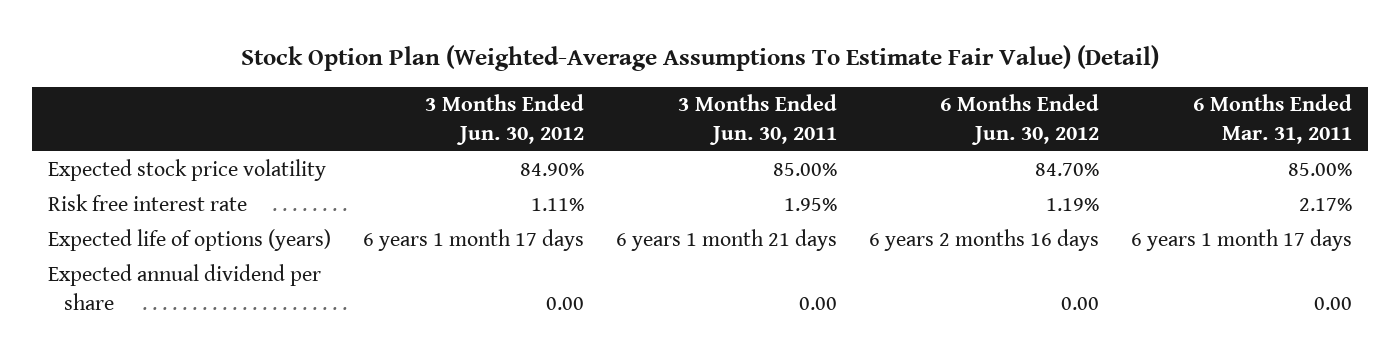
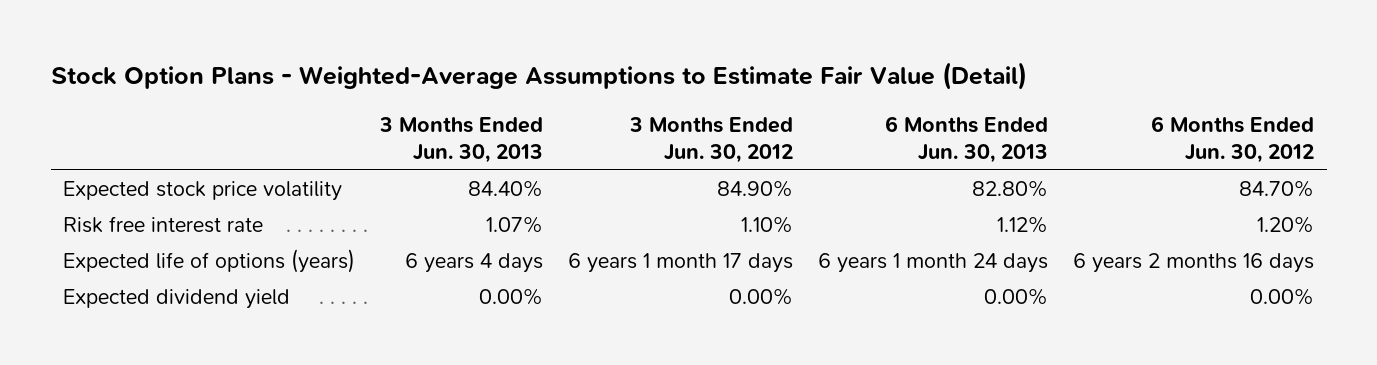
- Stock Option Plan (Weighted-Average Assumptions To Estimate Fair Value) (Detail)
+ Stock Option Plans - Weighted-Average Assumptions to Estimate Fair Value (Detail)
- | 3 Months Ended Jun. 30, 2012 | 3 Months Ended Jun. 30, 2011 | 6 Months Ended Jun. 30, 2012 | 6 Months Ended Mar. 31, 2011
+ | 3 Months Ended Jun. 30, 2013 | 3 Months Ended Jun. 30, 2012 | 6 Months Ended Jun. 30, 2013 | 6 Months Ended Jun. 30, 2012
- Risk free interest rate | 1.11% | 1.95% | 1.19% | 2.17%
+ Risk free interest rate | 1.07% | 1.10% | 1.12% | 1.20%
- Expected annual dividend per share | 0.00 | 0.00 | 0.00 | 0.00
+ Expected dividend yield | 0.00% | 0.00% | 0.00% | 0.00%

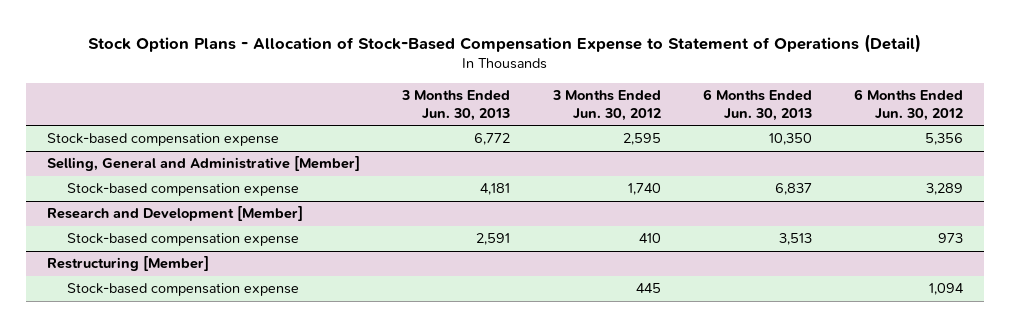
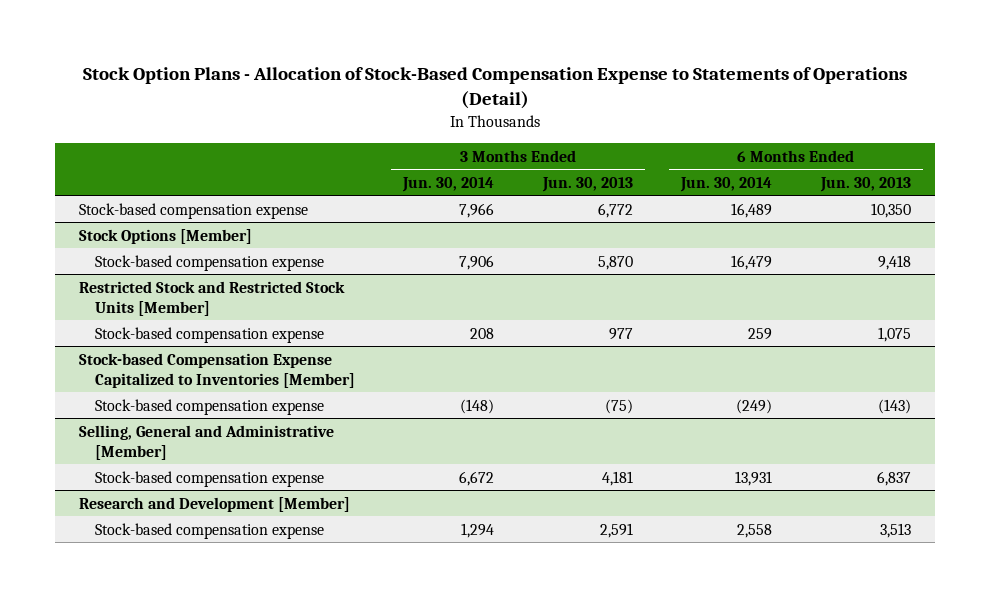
- Stock Option Plans - Allocation of Stock-Based Compensation Expense to Statement of Operations (Detail)
+ Stock Option Plans - Allocation of Stock-Based Compensation Expense to Statements of Operations (Detail)
- | 3 Months Ended Jun. 30, 2013 | 3 Months Ended Jun. 30, 2012 | 6 Months Ended Jun. 30, 2013 | 6 Months Ended Jun. 30, 2012
+ | 3 Months Ended Jun. 30, 2014 | 3 Months Ended Jun. 30, 2013 | 6 Months Ended Jun. 30, 2014 | 6 Months Ended Jun. 30, 2013
+ Stock Options [Member]
+ Stock-based compensation expense | 7,906 | 5,870 | 16,479 | 9,418
+ Restricted Stock and Restricted Stock Units [Member]
+ Stock-based compensation expense | 208 | 977 | 259 | 1,075
+ Stock-based Compensation Expense Capitalized to Inventories [Member]
+ Stock-based compensation expense | (148) | (75) | (249) | (143)
- Restructuring [Member]
- Stock-based compensation expense | | 445 | | 1,094

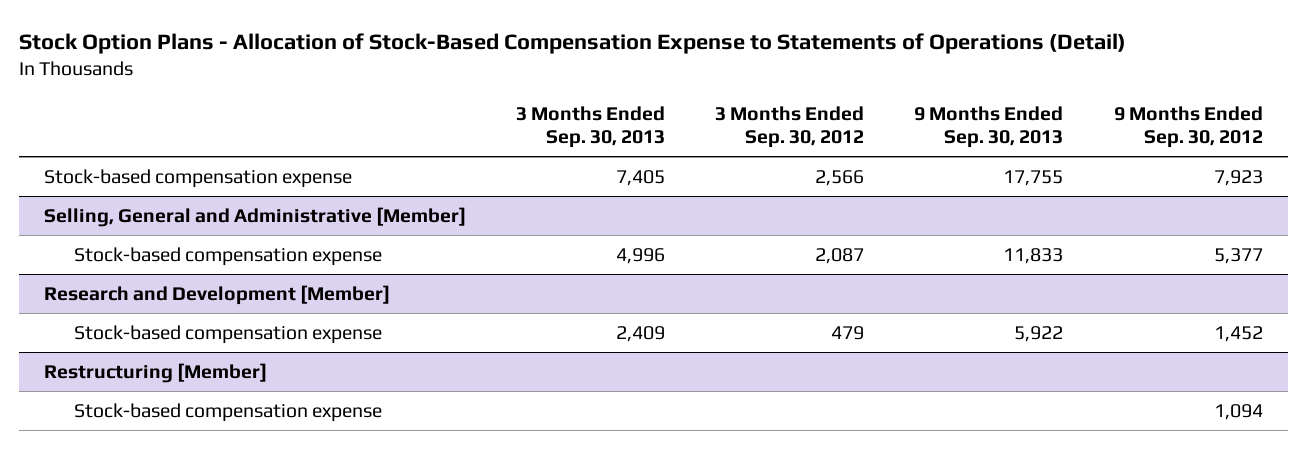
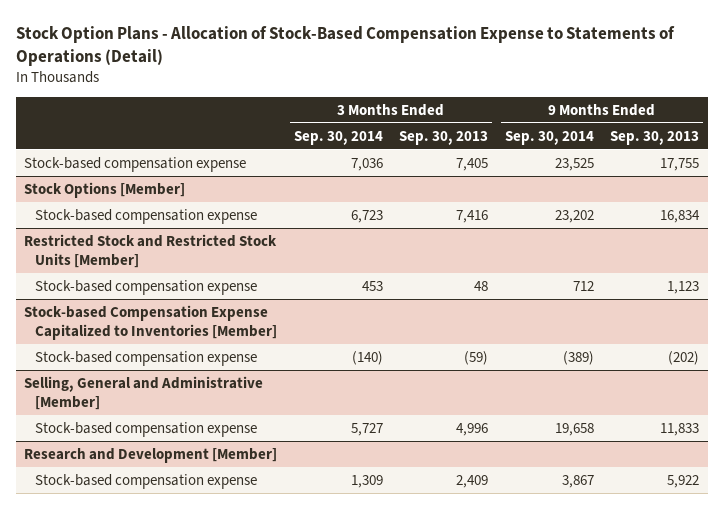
- | 3 Months Ended Sep. 30, 2013 | 3 Months Ended Sep. 30, 2012 | 9 Months Ended Sep. 30, 2013 | 9 Months Ended Sep. 30, 2012
+ | 3 Months Ended Sep. 30, 2014 | 3 Months Ended Sep. 30, 2013 | 9 Months Ended Sep. 30, 2014 | 9 Months Ended Sep. 30, 2013
+ Stock Options [Member]
+ Stock-based compensation expense | 6,723 | 7,416 | 23,202 | 16,834
+ Restricted Stock and Restricted Stock Units [Member]
+ Stock-based compensation expense | 453 | 48 | 712 | 1,123
+ Stock-based Compensation Expense Capitalized to Inventories [Member]
+ Stock-based compensation expense | (140) | (59) | (389) | (202)
- Restructuring [Member]
- Stock-based compensation expense | | | | 1,094

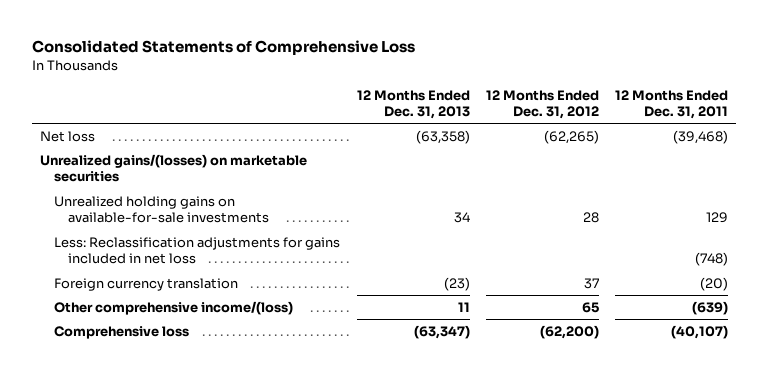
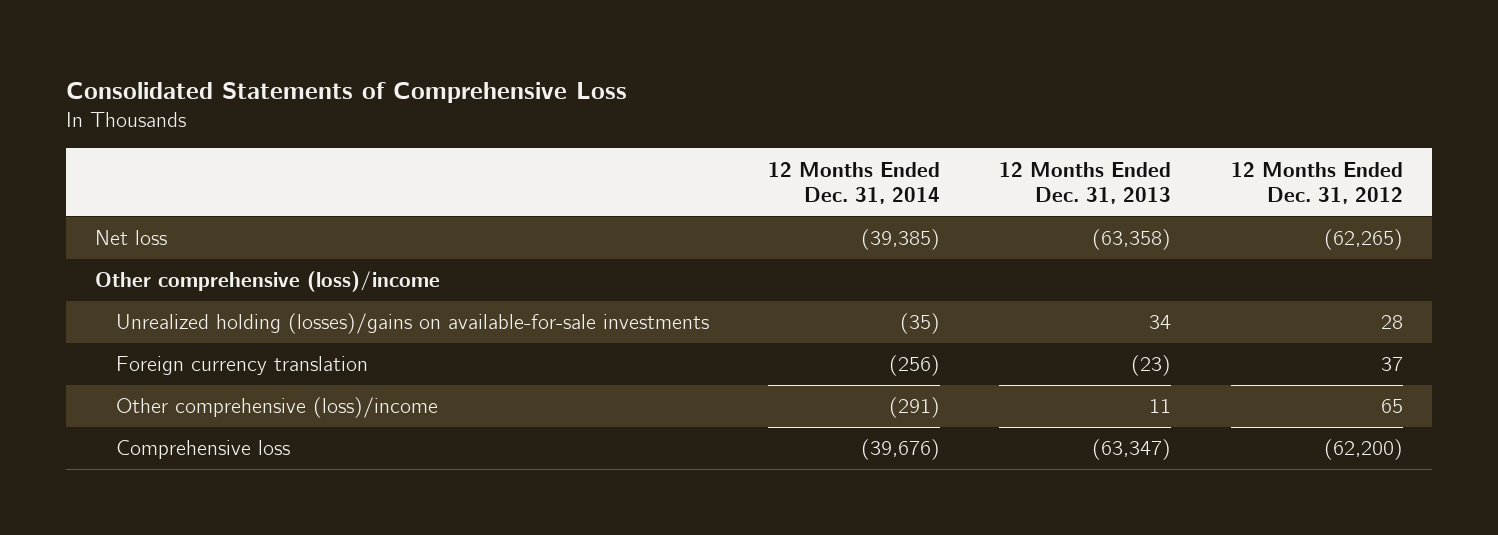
- | 12 Months Ended Dec. 31, 2013 | 12 Months Ended Dec. 31, 2012 | 12 Months Ended Dec. 31, 2011
+ | 12 Months Ended Dec. 31, 2014 | 12 Months Ended Dec. 31, 2013 | 12 Months Ended Dec. 31, 2012
- Unrealized gains/(losses) on marketable securities
- Unrealized holding gains on available-for-sale investments | 34 | 28 | 129
- Less: Reclassification adjustments for gains included in net loss | | | (748)
+ Other comprehensive (loss)/income
+ Unrealized holding (losses)/gains on available-for-sale investments | (35) | 34 | 28
- Other comprehensive income/(loss) | 11 | 65 | (639)
+ Other comprehensive (loss)/income | (291) | 11 | 65

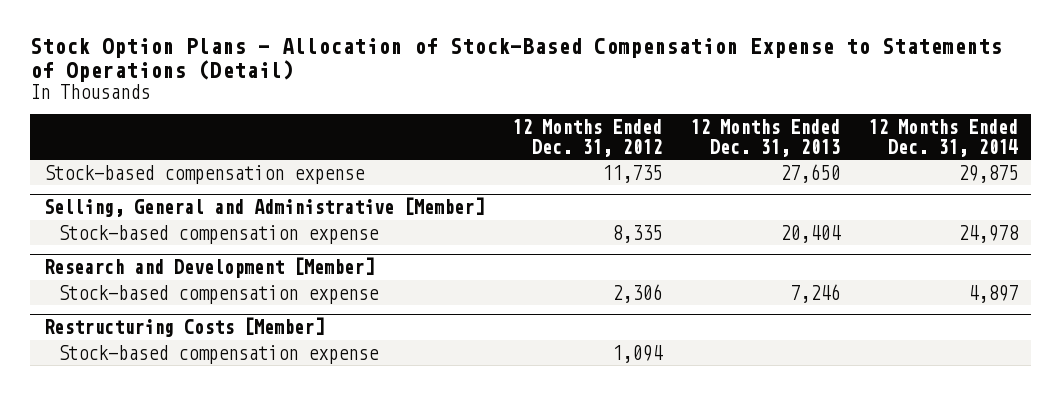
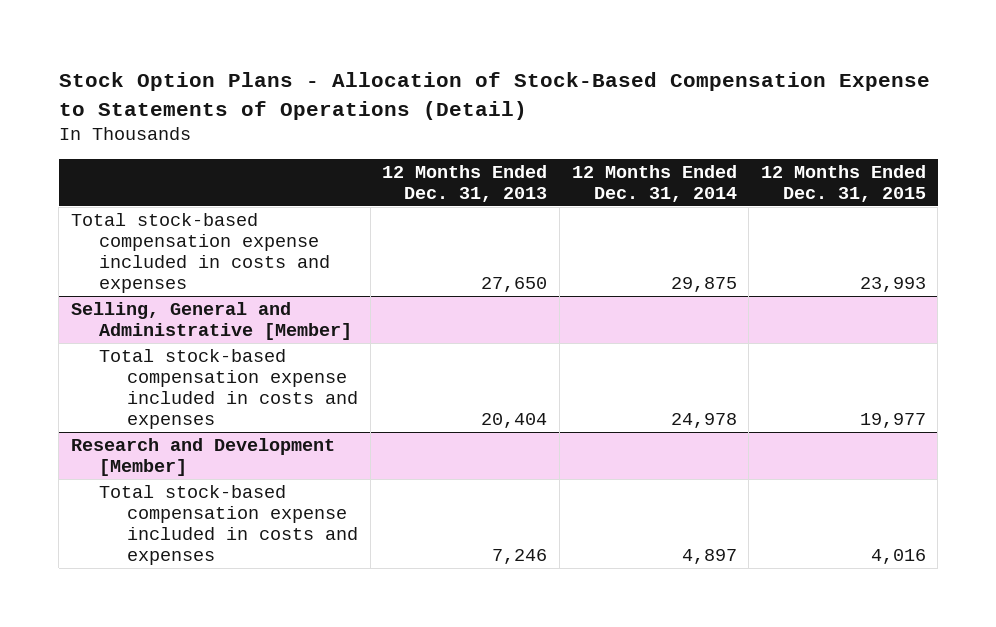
- | 12 Months Ended Dec. 31, 2012 | 12 Months Ended Dec. 31, 2013 | 12 Months Ended Dec. 31, 2014
+ | 12 Months Ended Dec. 31, 2013 | 12 Months Ended Dec. 31, 2014 | 12 Months Ended Dec. 31, 2015
- Stock-based compensation expense | 11,735 | 27,650 | 29,875
+ Total stock-based compensation expense included in costs and expenses | 27,650 | 29,875 | 23,993
@ Selling, General and Administrative [Member]
- Stock-based compensation expense | 8,335 | 20,404 | 24,978
+ Total stock-based compensation expense included in costs and expenses | 20,404 | 24,978 | 19,977
@ Research and Development [Member]
- Stock-based compensation expense | 2,306 | 7,246 | 4,897
- Restructuring Costs [Member]
- Stock-based compensation expense | 1,094 | |
@ Research and Development [Member]
+ Total stock-based compensation expense included in costs and expenses | 7,246 | 4,897 | 4,016

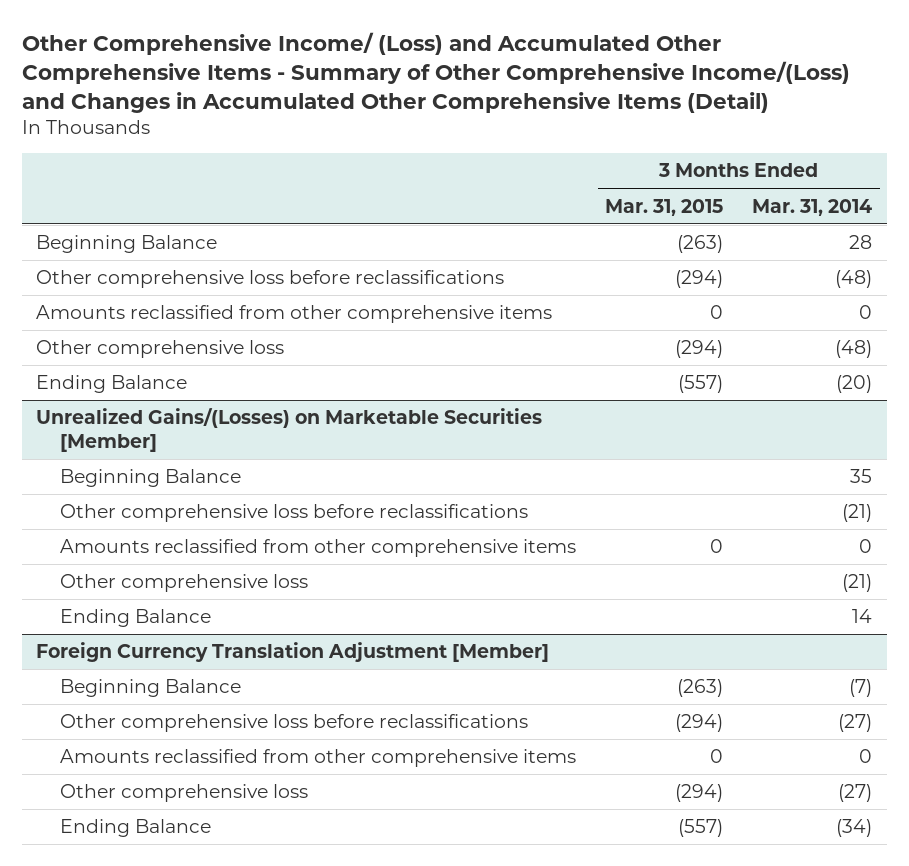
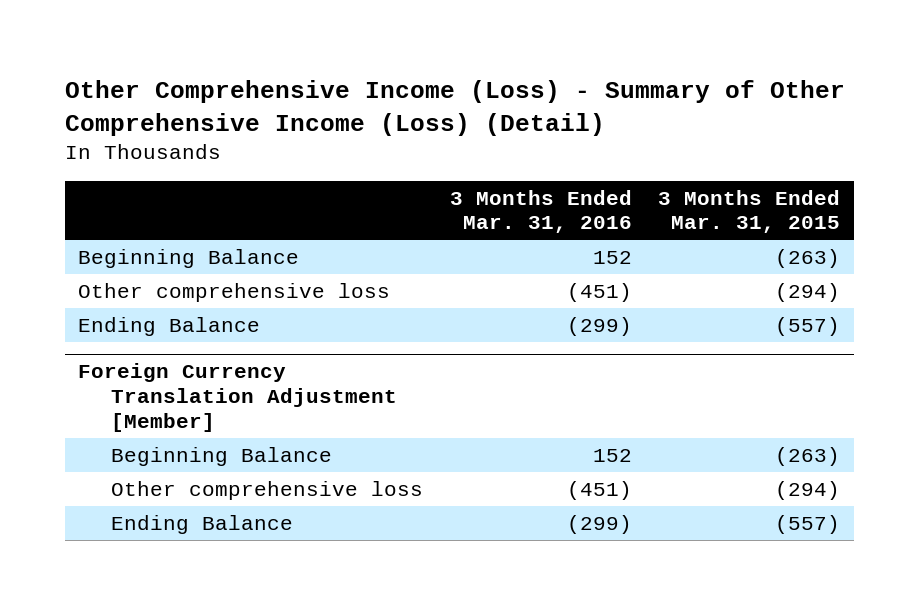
- Other Comprehensive Income/ (Loss) and Accumulated Other Comprehensive Items - Summary of Other Comprehensive Income/(Loss) and Changes in Accumulated Other Comprehensive Items (Detail)
+ Other Comprehensive Income (Loss) - Summary of Other Comprehensive Income (Loss) (Detail)
- | 3 Months Ended Mar. 31, 2015 | 3 Months Ended Mar. 31, 2014
+ | 3 Months Ended Mar. 31, 2016 | 3 Months Ended Mar. 31, 2015
- Other comprehensive loss before reclassifications | (294) | (48)
- Amounts reclassified from other comprehensive items | 0 | 0
- Unrealized Gains/(Losses) on Marketable Securities [Member]
- Beginning Balance | | 35
- Other comprehensive loss before reclassifications | | (21)
- Amounts reclassified from other comprehensive items | 0 | 0
- Other comprehensive loss | | (21)
- Ending Balance | | 14
@ Foreign Currency Translation Adjustment [Member]
- Other comprehensive loss before reclassifications | (294) | (27)
- Amounts reclassified from other comprehensive items | 0 | 0

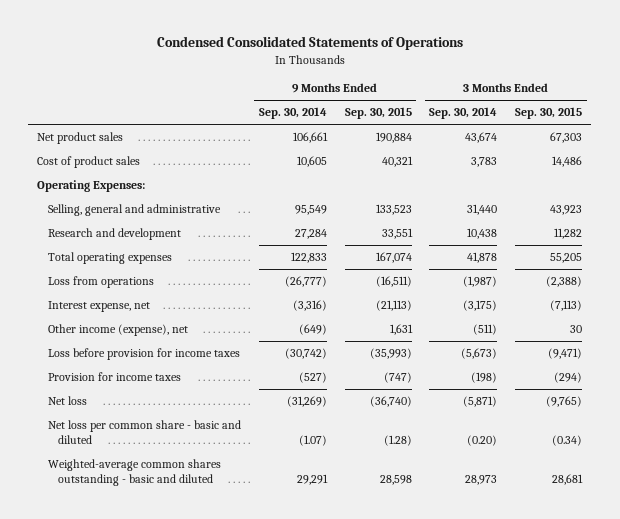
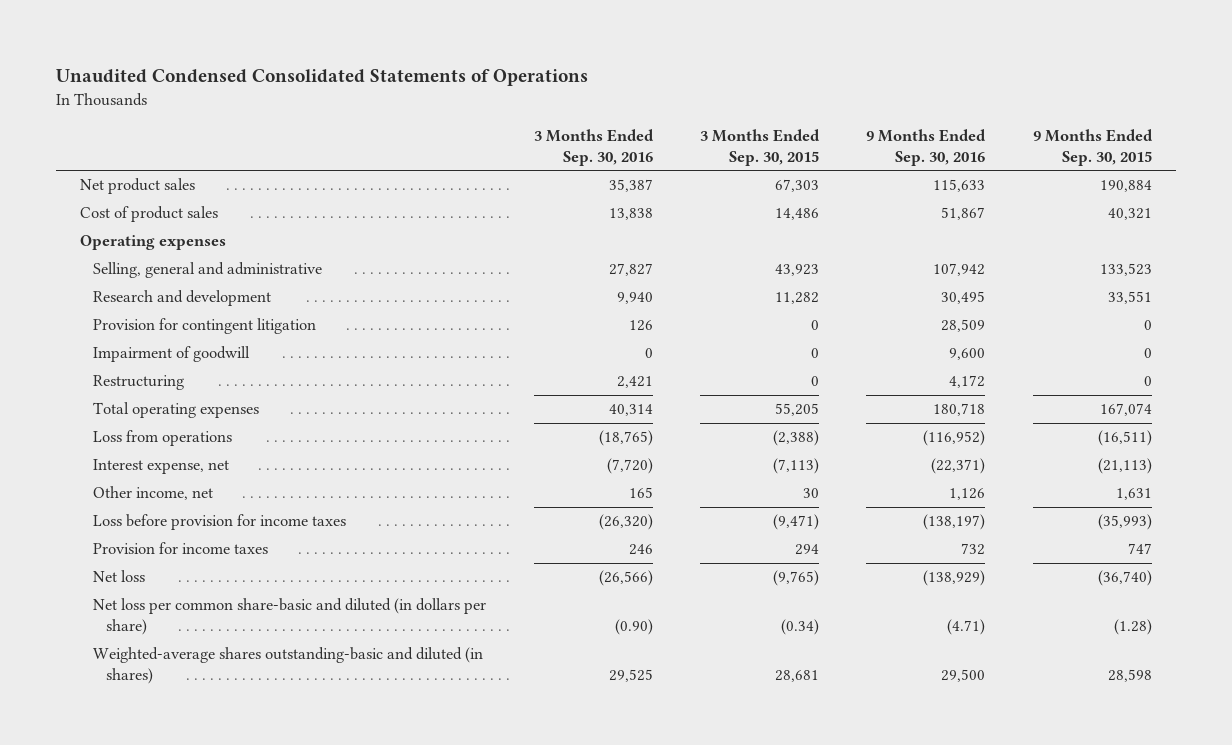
- Condensed Consolidated Statements of Operations
+ Unaudited Condensed Consolidated Statements of Operations
- | 9 Months Ended Sep. 30, 2014 | 9 Months Ended Sep. 30, 2015 | 3 Months Ended Sep. 30, 2014 | 3 Months Ended Sep. 30, 2015
+ | 3 Months Ended Sep. 30, 2016 | 3 Months Ended Sep. 30, 2015 | 9 Months Ended Sep. 30, 2016 | 9 Months Ended Sep. 30, 2015
- Operating Expenses:
+ Operating expenses
+ Provision for contingent litigation | 126 | 0 | 28,509 | 0
+ Impairment of goodwill | 0 | 0 | 9,600 | 0
+ Restructuring | 2,421 | 0 | 4,172 | 0
- Other income (expense), net | (649) | 1,631 | (511) | 30
+ Other income, net | 165 | 30 | 1,126 | 1,631
- Provision for income taxes | (527) | (747) | (198) | (294)
+ Provision for income taxes | 246 | 294 | 732 | 747
- Net loss per common share - basic and diluted | (1.07) | (1.28) | (0.20) | (0.34)
- Weighted-average common shares outstanding - basic and diluted | 29,291 | 28,598 | 28,973 | 28,681
+ Net loss per common share-basic and diluted (in dollars per share) | (0.90) | (0.34) | (4.71) | (1.28)
+ Weighted-average shares outstanding-basic and diluted (in shares) | 29,525 | 28,681 | 29,500 | 28,598

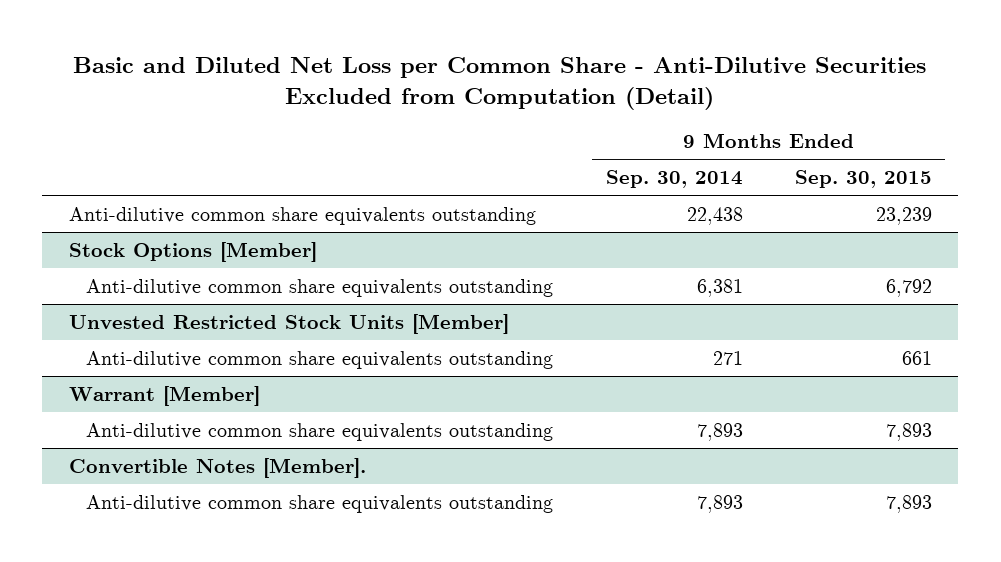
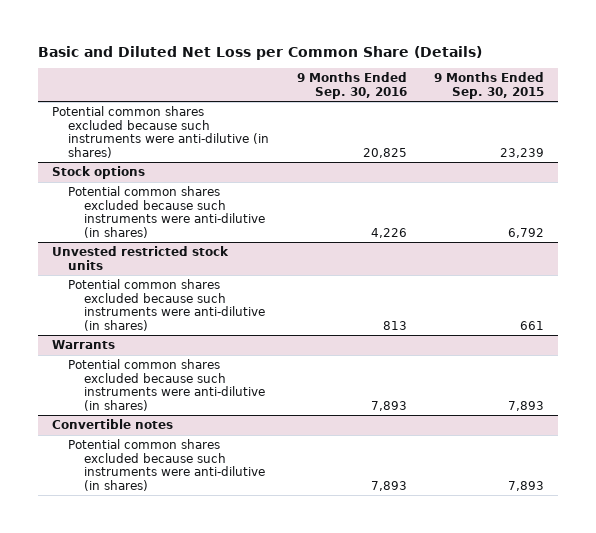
- Basic and Diluted Net Loss per Common Share - Anti-Dilutive Securities Excluded from Computation (Detail)
+ Basic and Diluted Net Loss per Common Share (Details)
- | 9 Months Ended Sep. 30, 2014 | 9 Months Ended Sep. 30, 2015
+ | 9 Months Ended Sep. 30, 2016 | 9 Months Ended Sep. 30, 2015
- Anti-dilutive common share equivalents outstanding | 22,438 | 23,239
- Stock Options [Member]
- Anti-dilutive common share equivalents outstanding | 6,381 | 6,792
- Unvested Restricted Stock Units [Member]
- Anti-dilutive common share equivalents outstanding | 271 | 661
- Warrant [Member]
- Anti-dilutive common share equivalents outstanding | 7,893 | 7,893
- Convertible Notes [Member].
- Anti-dilutive common share equivalents outstanding | 7,893 | 7,893
+ Potential common shares excluded because such instruments were anti-dilutive (in shares) | 20,825 | 23,239
+ Stock options
+ Potential common shares excluded because such instruments were anti-dilutive (in shares) | 4,226 | 6,792
+ Unvested restricted stock units
+ Potential common shares excluded because such instruments were anti-dilutive (in shares) | 813 | 661
+ Warrants
+ Potential common shares excluded because such instruments were anti-dilutive (in shares) | 7,893 | 7,893
+ Convertible notes
+ Potential common shares excluded because such instruments were anti-dilutive (in shares) | 7,893 | 7,893

